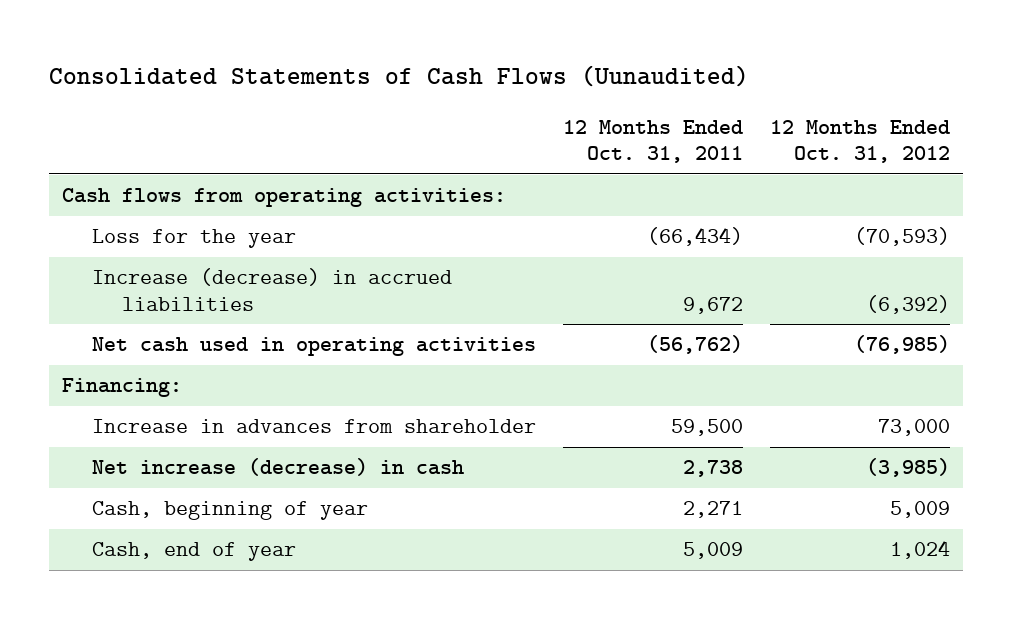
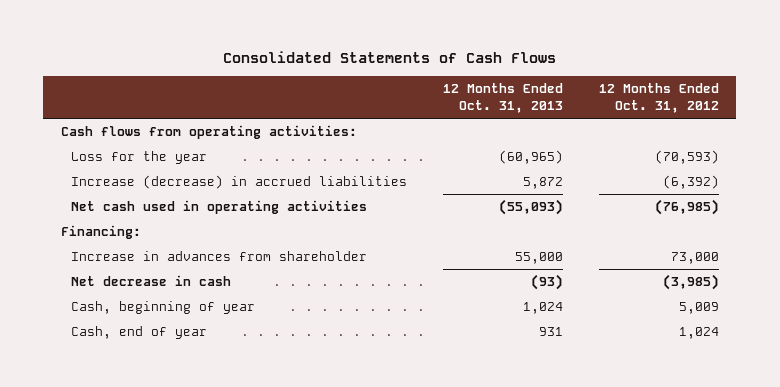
- Consolidated Statements of Cash Flows (Uunaudited)
+ Consolidated Statements of Cash Flows
- | 12 Months Ended Oct. 31, 2011 | 12 Months Ended Oct. 31, 2012
+ | 12 Months Ended Oct. 31, 2013 | 12 Months Ended Oct. 31, 2012
- Net increase (decrease) in cash | 2,738 | (3,985)
+ Net decrease in cash | (93) | (3,985)

